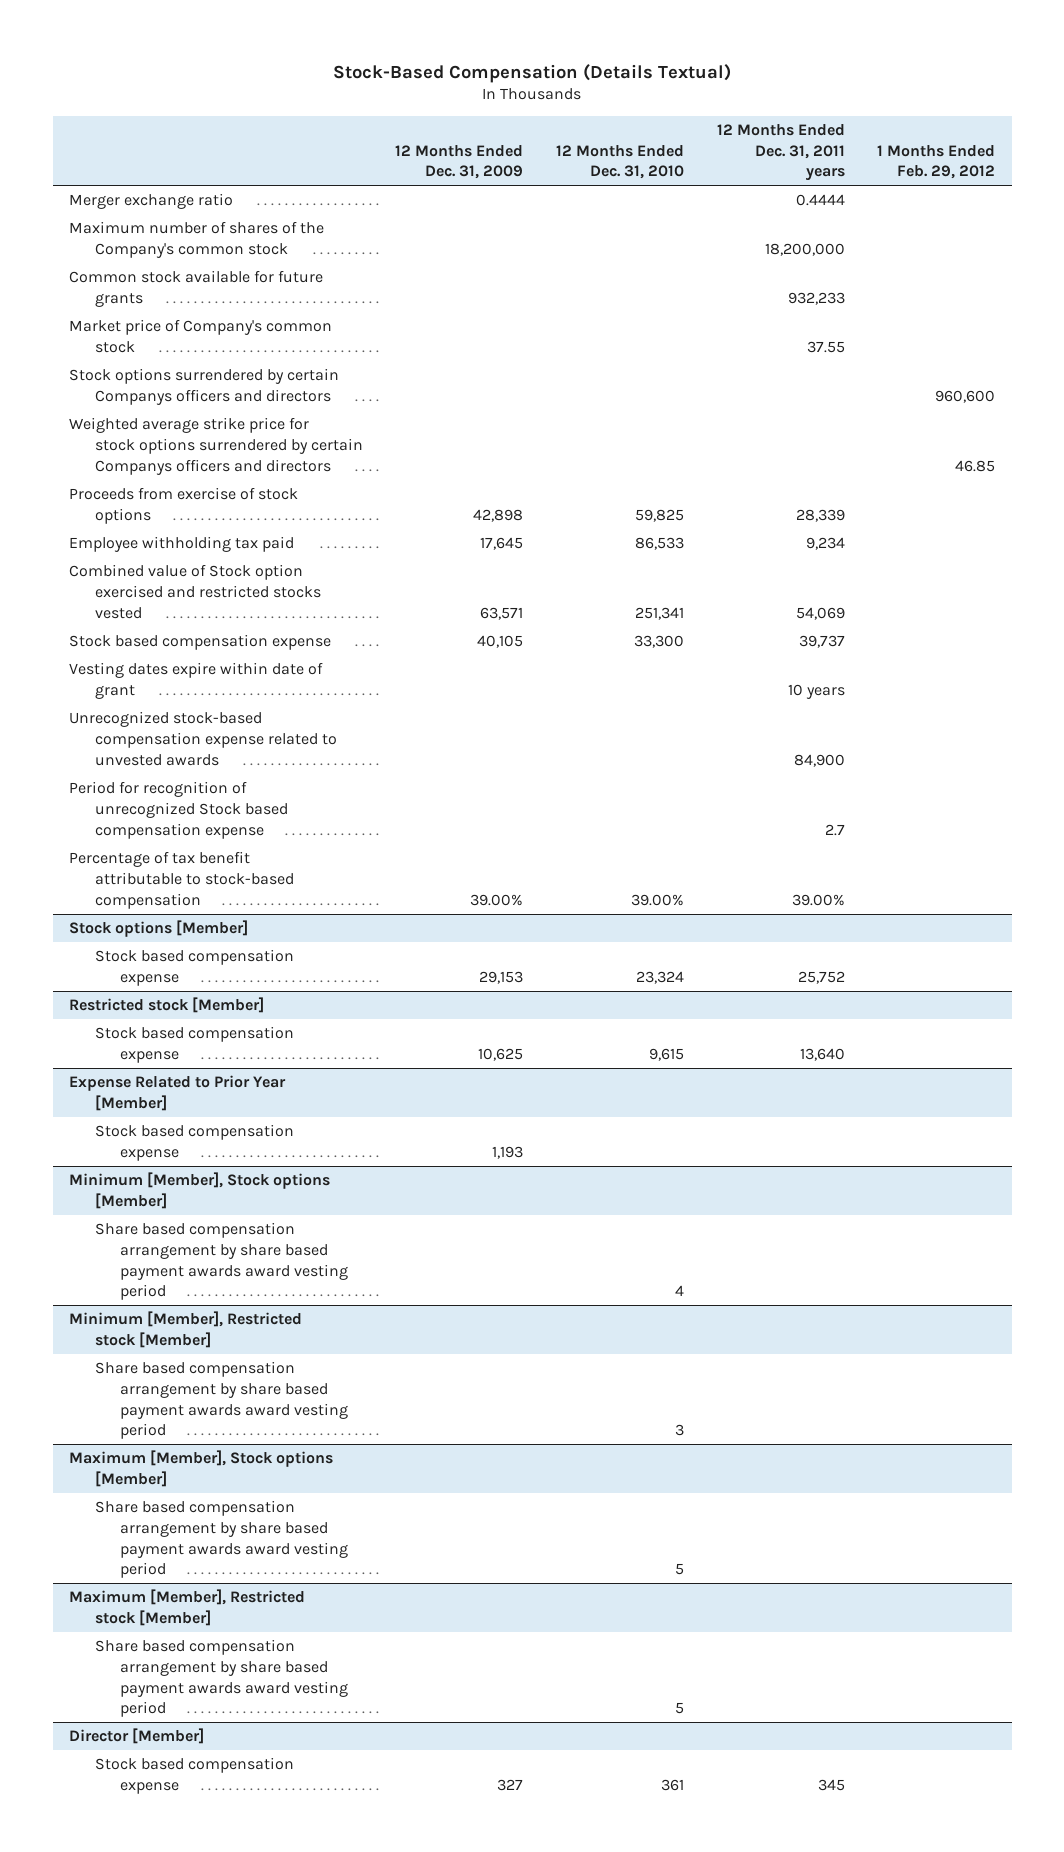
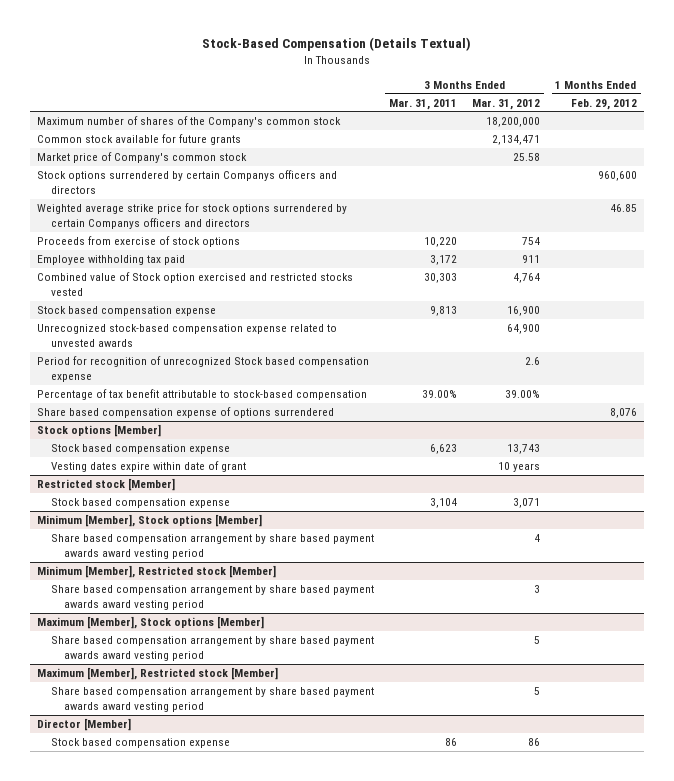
- | 12 Months Ended Dec. 31, 2009 | 12 Months Ended Dec. 31, 2010 | 12 Months Ended Dec. 31, 2011 years | 1 Months Ended Feb. 29, 2012
+ | 3 Months Ended Mar. 31, 2011 | 3 Months Ended Mar. 31, 2012 | 1 Months Ended Feb. 29, 2012
- Merger exchange ratio | | | 0.4444 |
- Vesting dates expire within date of grant | | | 10 years |
+ Share based compensation expense of options surrendered | | | 8,076
@ Stock options [Member]
+ Vesting dates expire within date of grant | | 10 years |
- Expense Related to Prior Year [Member]
- Stock based compensation expense | 1,193 | | |

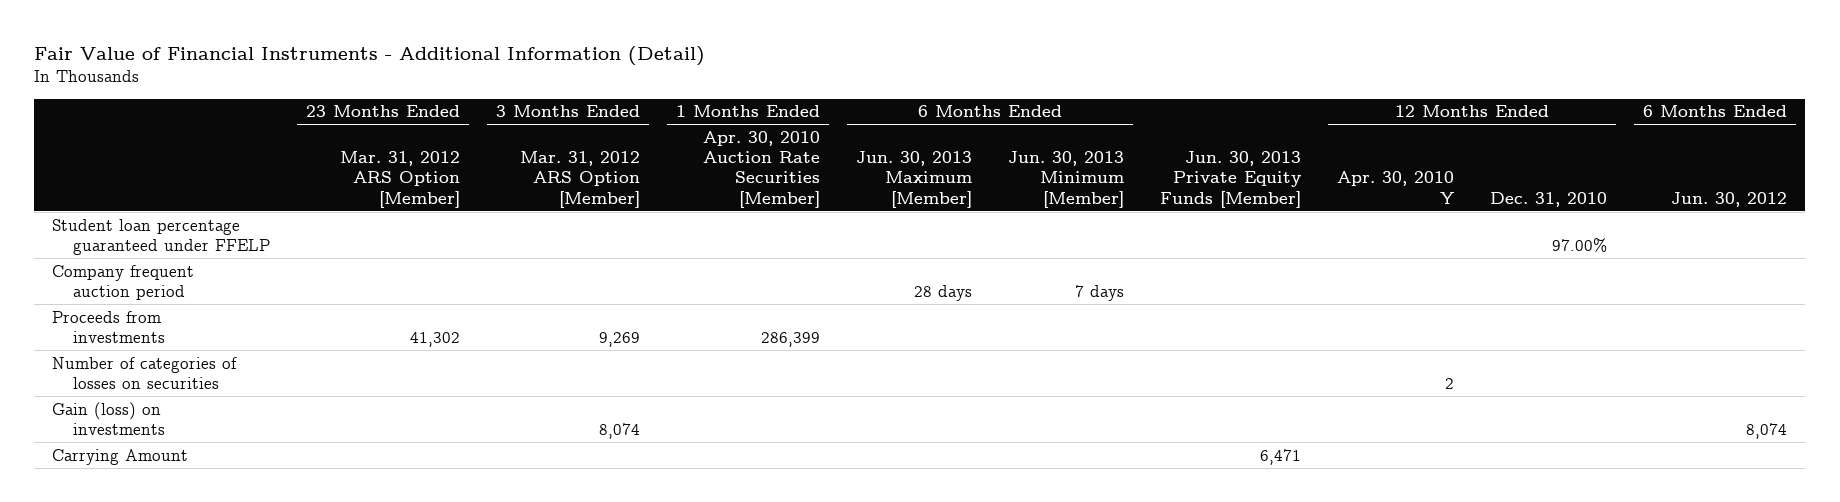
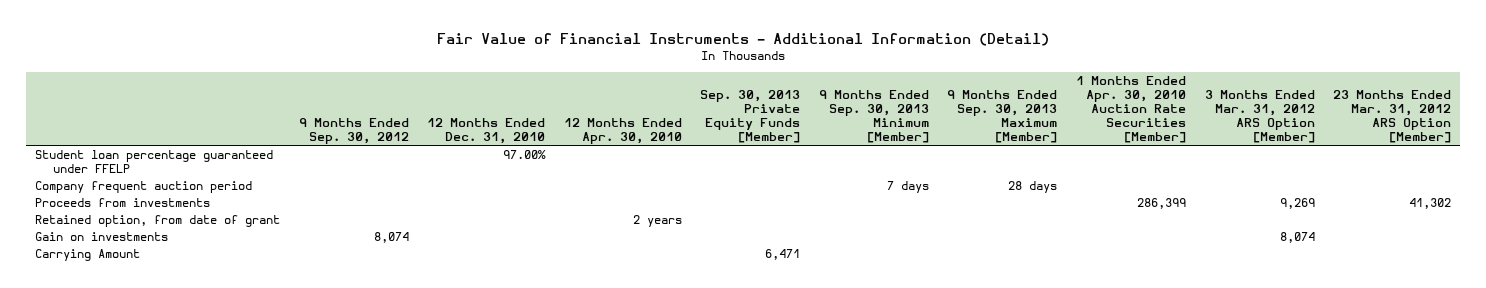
- | 23 Months Ended Mar. 31, 2012 ARS Option [Member] | 3 Months Ended Mar. 31, 2012 ARS Option [Member] | 1 Months Ended Apr. 30, 2010 Auction Rate Securities [Member] | 6 Months Ended Jun. 30, 2013 Maximum [Member] | 6 Months Ended Jun. 30, 2013 Minimum [Member] | Jun. 30, 2013 Private Equity Funds [Member] | 12 Months Ended Apr. 30, 2010 Y | 12 Months Ended Dec. 31, 2010 | 6 Months Ended Jun. 30, 2012
+ | 9 Months Ended Sep. 30, 2012 | 12 Months Ended Dec. 31, 2010 | 12 Months Ended Apr. 30, 2010 | Sep. 30, 2013 Private Equity Funds [Member] | 9 Months Ended Sep. 30, 2013 Minimum [Member] | 9 Months Ended Sep. 30, 2013 Maximum [Member] | 1 Months Ended Apr. 30, 2010 Auction Rate Securities [Member] | 3 Months Ended Mar. 31, 2012 ARS Option [Member] | 23 Months Ended Mar. 31, 2012 ARS Option [Member]
- Number of categories of losses on securities | | | | | | | 2 | |
- Gain (loss) on investments | | 8,074 | | | | | | | 8,074
+ Retained option, from date of grant | | | 2 years | | | | | |
+ Gain on investments | 8,074 | | | | | | | 8,074 |

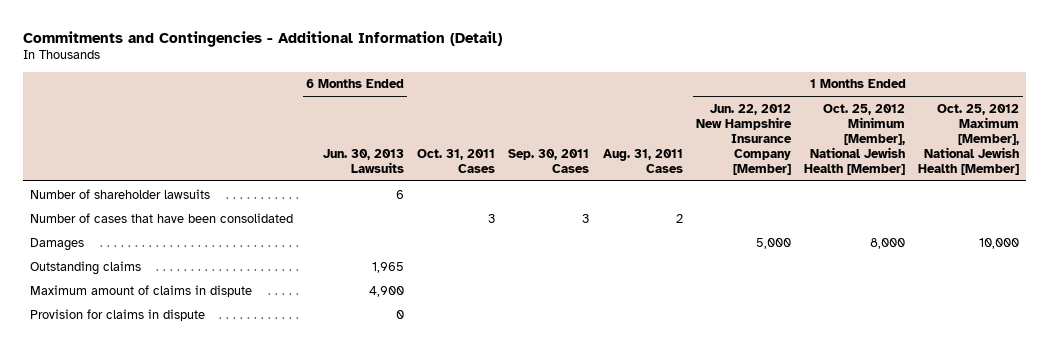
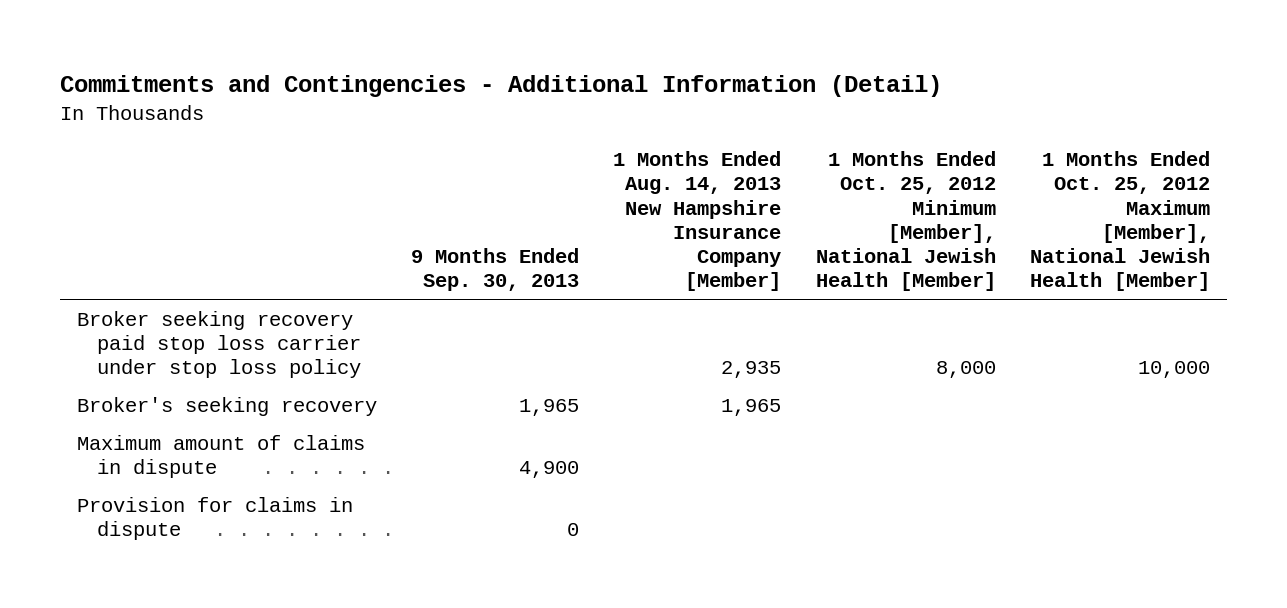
- | 6 Months Ended Jun. 30, 2013 Lawsuits | Oct. 31, 2011 Cases | Sep. 30, 2011 Cases | Aug. 31, 2011 Cases | 1 Months Ended Jun. 22, 2012 New Hampshire Insurance Company [Member] | 1 Months Ended Oct. 25, 2012 Minimum [Member], National Jewish Health [Member] | 1 Months Ended Oct. 25, 2012 Maximum [Member], National Jewish Health [Member]
+ | 9 Months Ended Sep. 30, 2013 | 1 Months Ended Aug. 14, 2013 New Hampshire Insurance Company [Member] | 1 Months Ended Oct. 25, 2012 Minimum [Member], National Jewish Health [Member] | 1 Months Ended Oct. 25, 2012 Maximum [Member], National Jewish Health [Member]
- Number of shareholder lawsuits | 6 | | | | | |
- Number of cases that have been consolidated | | 3 | 3 | 2 | | |
- Damages | | | | | 5,000 | 8,000 | 10,000
- Outstanding claims | 1,965 | | | | | |
+ Broker seeking recovery paid stop loss carrier under stop loss policy | | 2,935 | 8,000 | 10,000
+ Broker's seeking recovery | 1,965 | 1,965 | |

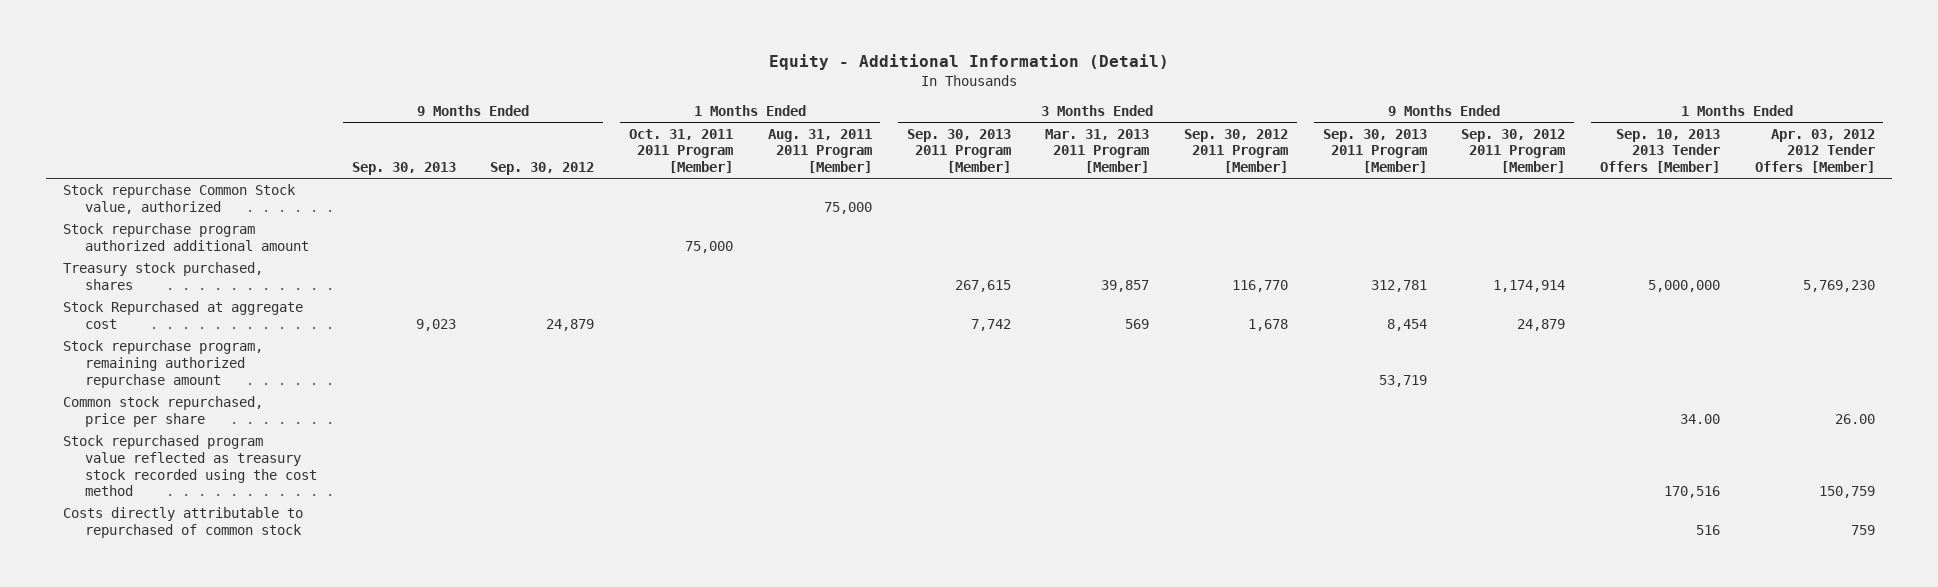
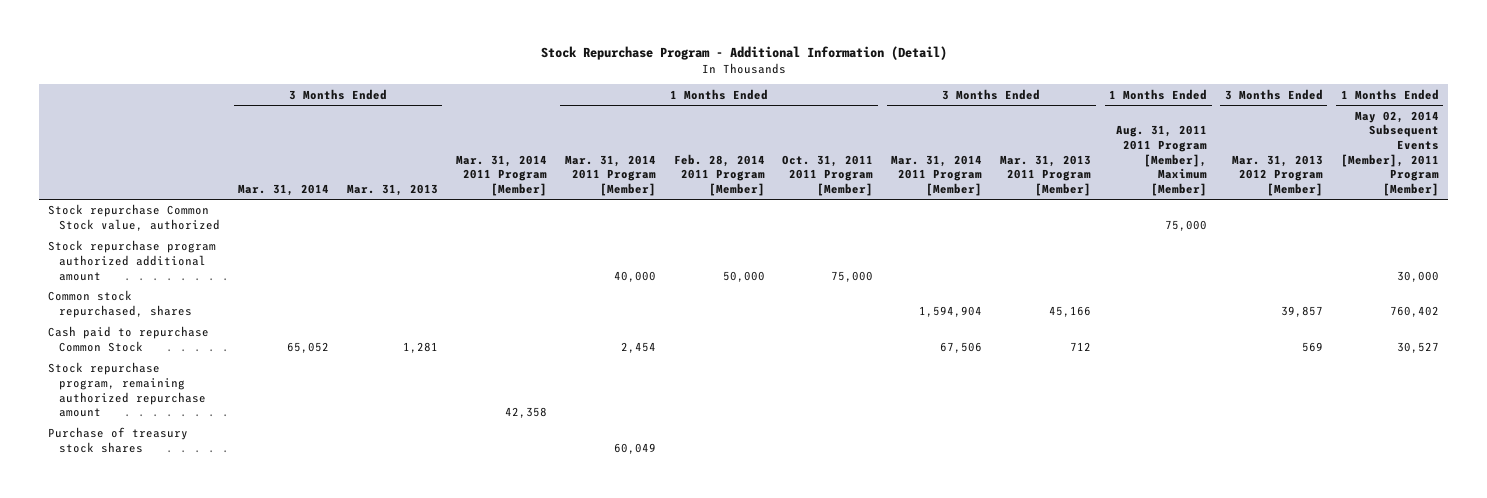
- Equity - Additional Information (Detail)
+ Stock Repurchase Program - Additional Information (Detail)
- | 9 Months Ended Sep. 30, 2013 | 9 Months Ended Sep. 30, 2012 | 1 Months Ended Oct. 31, 2011 2011 Program [Member] | 1 Months Ended Aug. 31, 2011 2011 Program [Member] | 3 Months Ended Sep. 30, 2013 2011 Program [Member] | 3 Months Ended Mar. 31, 2013 2011 Program [Member] | 3 Months Ended Sep. 30, 2012 2011 Program [Member] | 9 Months Ended Sep. 30, 2013 2011 Program [Member] | 9 Months Ended Sep. 30, 2012 2011 Program [Member] | 1 Months Ended Sep. 10, 2013 2013 Tender Offers [Member] | 1 Months Ended Apr. 03, 2012 2012 Tender Offers [Member]
+ | 3 Months Ended Mar. 31, 2014 | 3 Months Ended Mar. 31, 2013 | Mar. 31, 2014 2011 Program [Member] | 1 Months Ended Mar. 31, 2014 2011 Program [Member] | 1 Months Ended Feb. 28, 2014 2011 Program [Member] | 1 Months Ended Oct. 31, 2011 2011 Program [Member] | 3 Months Ended Mar. 31, 2014 2011 Program [Member] | 3 Months Ended Mar. 31, 2013 2011 Program [Member] | 1 Months Ended Aug. 31, 2011 2011 Program [Member], Maximum [Member] | 3 Months Ended Mar. 31, 2013 2012 Program [Member] | 1 Months Ended May 02, 2014 Subsequent Events [Member], 2011 Program [Member]
- Treasury stock purchased, shares | | | | | 267,615 | 39,857 | 116,770 | 312,781 | 1,174,914 | 5,000,000 | 5,769,230
- Stock Repurchased at aggregate cost | 9,023 | 24,879 | | | 7,742 | 569 | 1,678 | 8,454 | 24,879 | |
+ Common stock repurchased, shares | | | | | | | 1,594,904 | 45,166 | | 39,857 | 760,402
+ Cash paid to repurchase Common Stock | 65,052 | 1,281 | | 2,454 | | | 67,506 | 712 | | 569 | 30,527
- Common stock repurchased, price per share | | | | | | | | | | 34.00 | 26.00
- Stock repurchased program value reflected as treasury stock recorded using the cost method | | | | | | | | | | 170,516 | 150,759
- Costs directly attributable to repurchased of common stock | | | | | | | | | | 516 | 759
+ Purchase of treasury stock shares | | | | 60,049 | | | | | | |

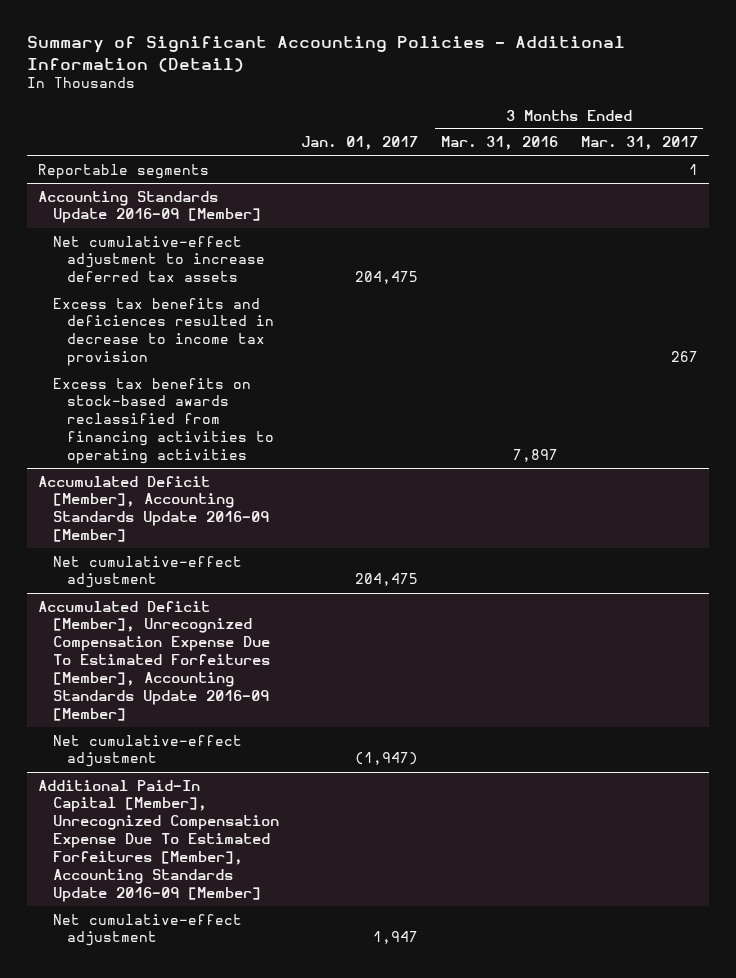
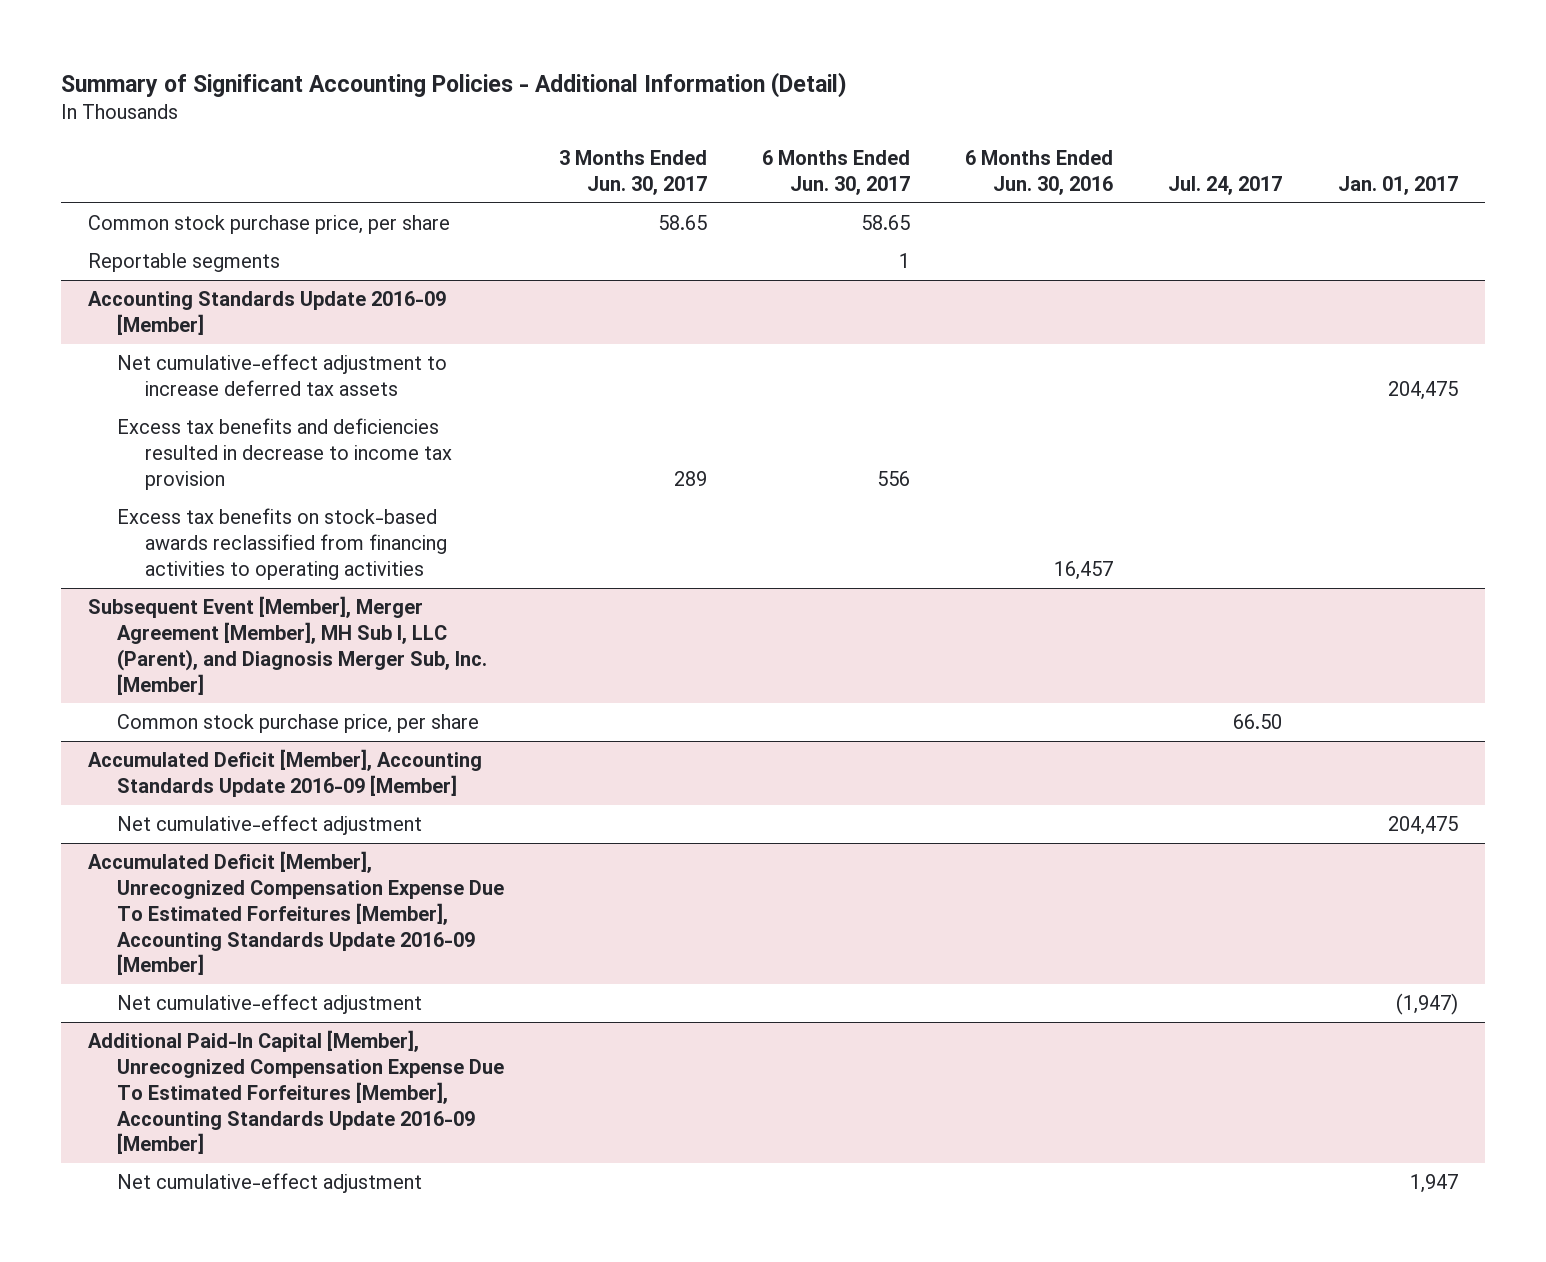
- | Jan. 01, 2017 | 3 Months Ended Mar. 31, 2016 | 3 Months Ended Mar. 31, 2017
+ | 3 Months Ended Jun. 30, 2017 | 6 Months Ended Jun. 30, 2017 | 6 Months Ended Jun. 30, 2016 | Jul. 24, 2017 | Jan. 01, 2017
+ Common stock purchase price, per share | 58.65 | 58.65 | | |
@ Accounting Standards Update 2016-09 [Member]
- Excess tax benefits and deficiences resulted in decrease to income tax provision | | | 267
+ Excess tax benefits and deficiencies resulted in decrease to income tax provision | 289 | 556 | | |
+ Subsequent Event [Member], Merger Agreement [Member], MH Sub I, LLC (Parent), and Diagnosis Merger Sub, Inc. [Member]
+ Common stock purchase price, per share | | | | 66.50 |

